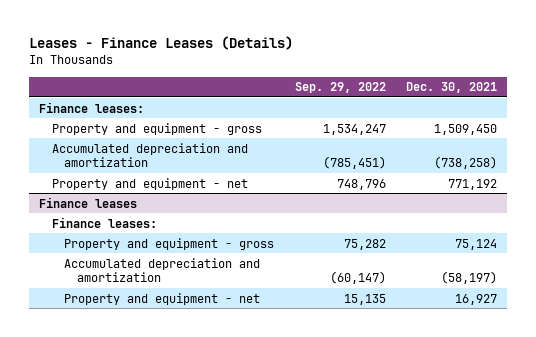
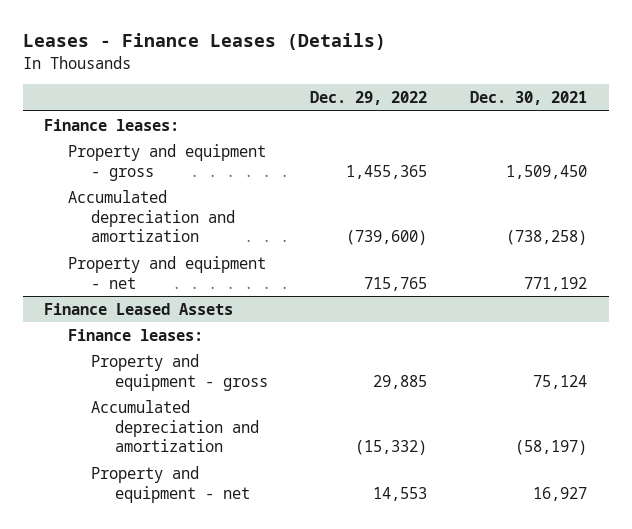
- | Sep. 29, 2022 | Dec. 30, 2021
+ | Dec. 29, 2022 | Dec. 30, 2021
- Finance leases
+ Finance Leased Assets

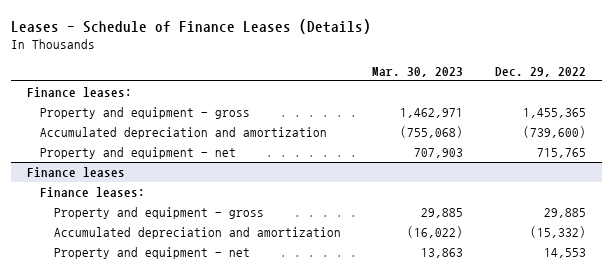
- Leases - Finance Leases (Details)
+ Leases - Schedule of Finance Leases (Details)
- | Dec. 29, 2022 | Dec. 30, 2021
+ | Mar. 30, 2023 | Dec. 29, 2022
- Finance Leased Assets
+ Finance leases

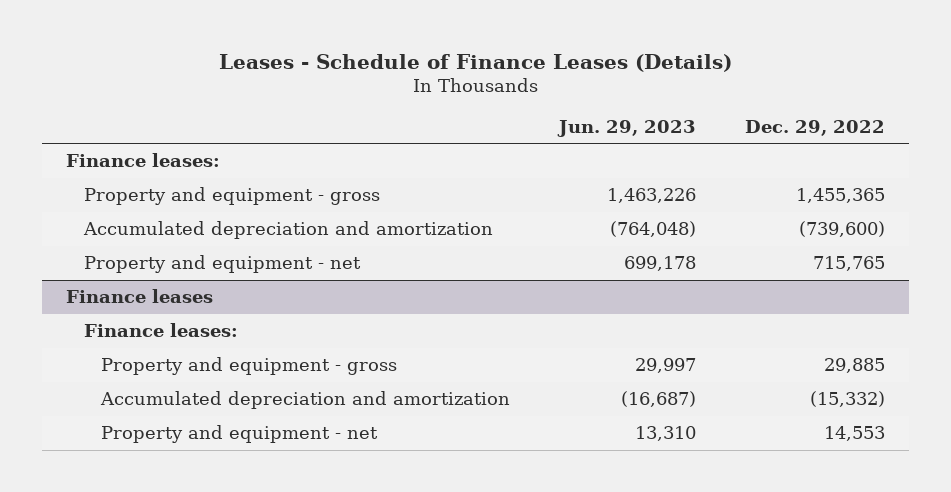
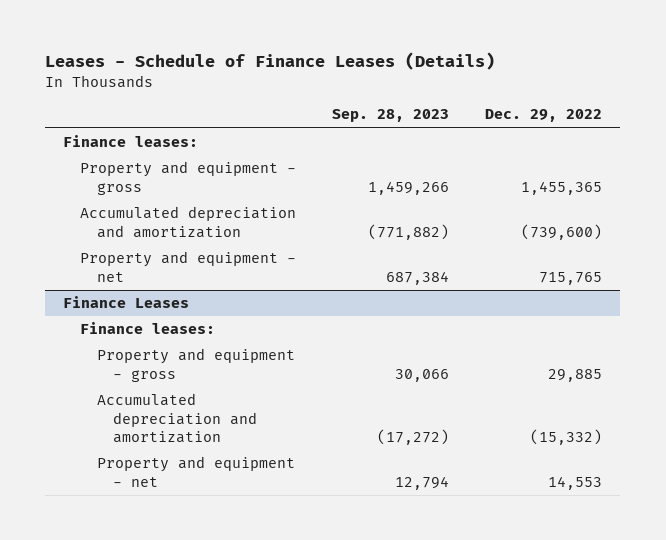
- | Jun. 29, 2023 | Dec. 29, 2022
+ | Sep. 28, 2023 | Dec. 29, 2022
- Finance leases
+ Finance Leases

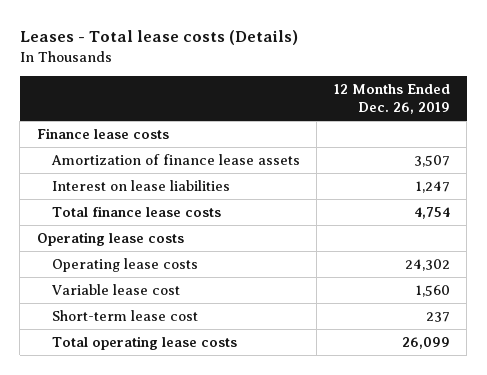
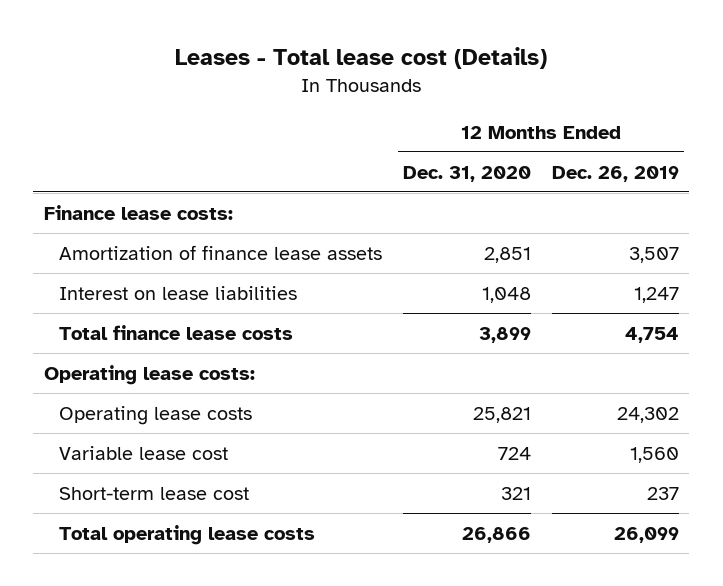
- Leases - Total lease costs (Details)
+ Leases - Total lease cost (Details)
- | 12 Months Ended Dec. 26, 2019
+ | 12 Months Ended Dec. 31, 2020 | 12 Months Ended Dec. 26, 2019
- Finance lease costs
+ Finance lease costs:
- Operating lease costs
+ Operating lease costs:

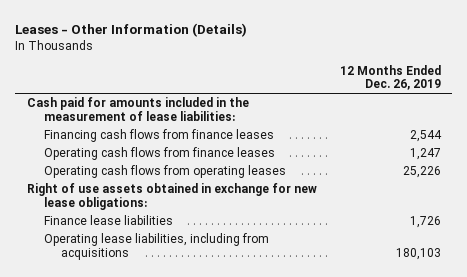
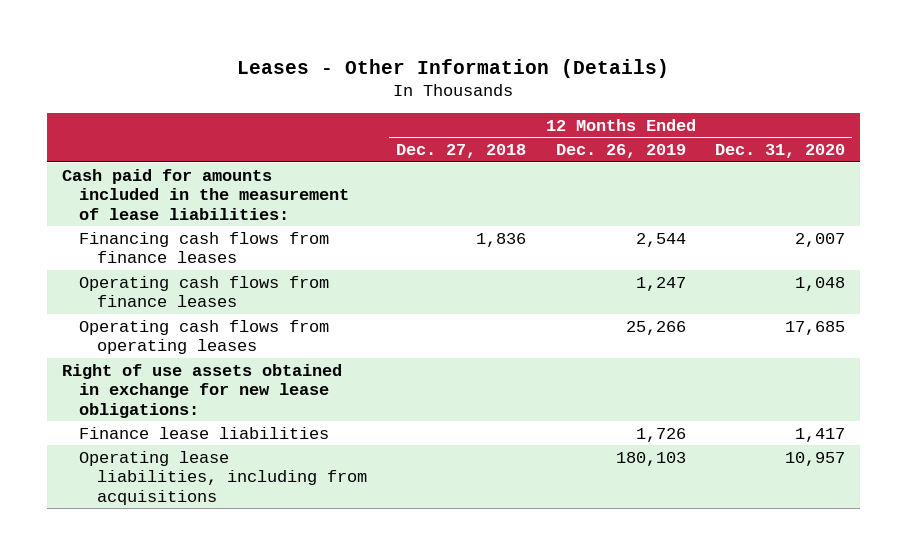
- | 12 Months Ended Dec. 26, 2019
+ | 12 Months Ended Dec. 27, 2018 | 12 Months Ended Dec. 26, 2019 | 12 Months Ended Dec. 31, 2020
- Operating cash flows from operating leases | 25,226
+ Operating cash flows from operating leases | | 25,266 | 17,685

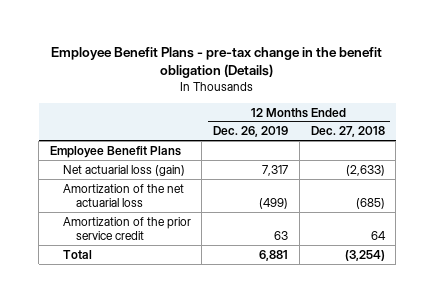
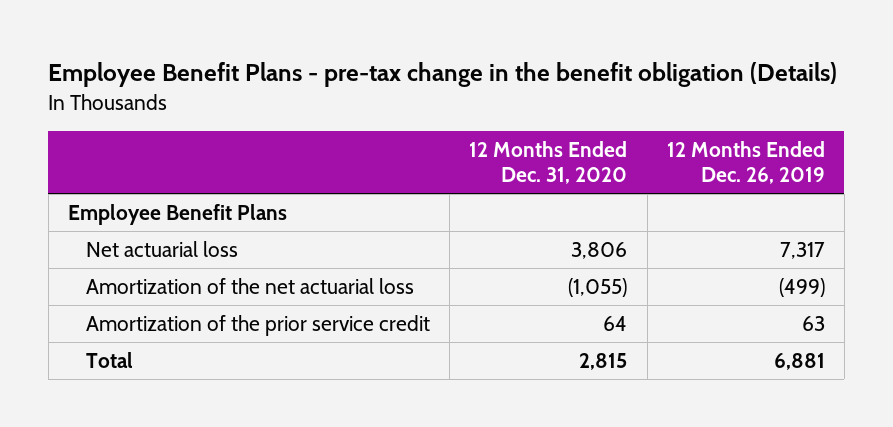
- | 12 Months Ended Dec. 26, 2019 | 12 Months Ended Dec. 27, 2018
+ | 12 Months Ended Dec. 31, 2020 | 12 Months Ended Dec. 26, 2019
- Net actuarial loss (gain) | 7,317 | (2,633)
+ Net actuarial loss | 3,806 | 7,317

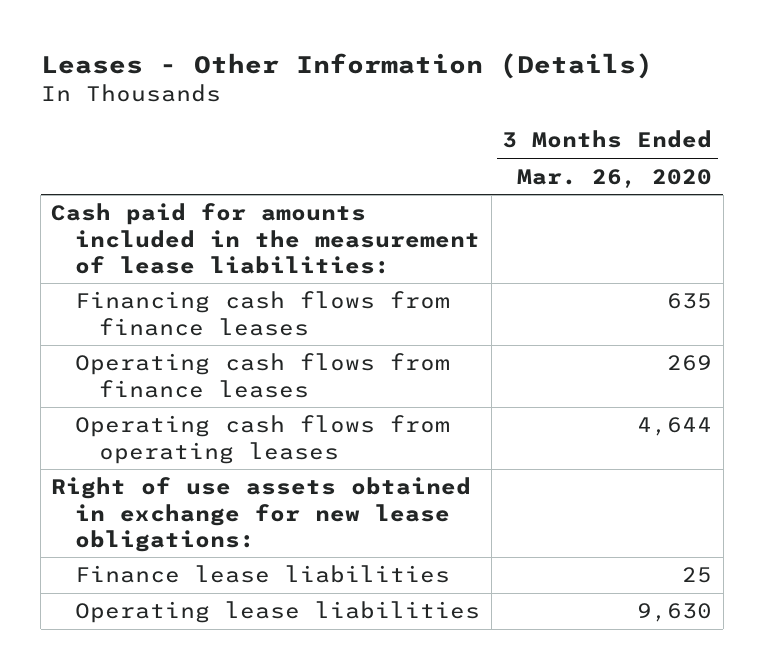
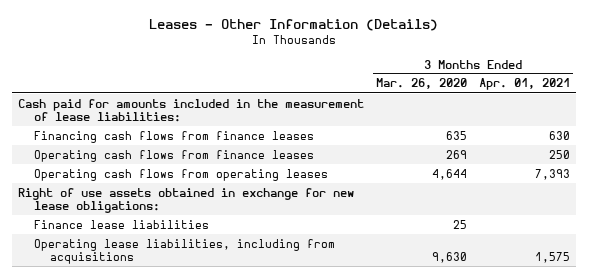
- | 3 Months Ended Mar. 26, 2020
+ | 3 Months Ended Mar. 26, 2020 | 3 Months Ended Apr. 01, 2021
- Operating lease liabilities | 9,630
+ Operating lease liabilities, including from acquisitions | 9,630 | 1,575

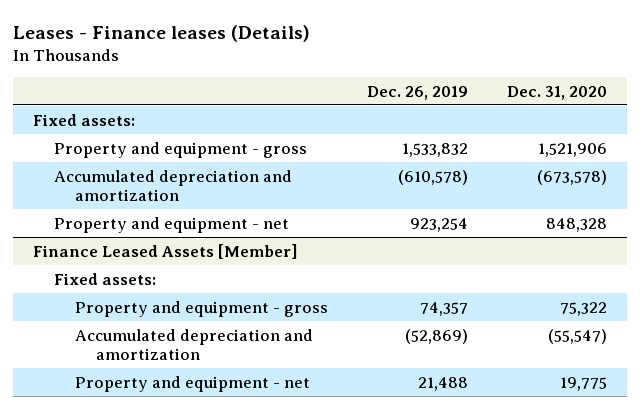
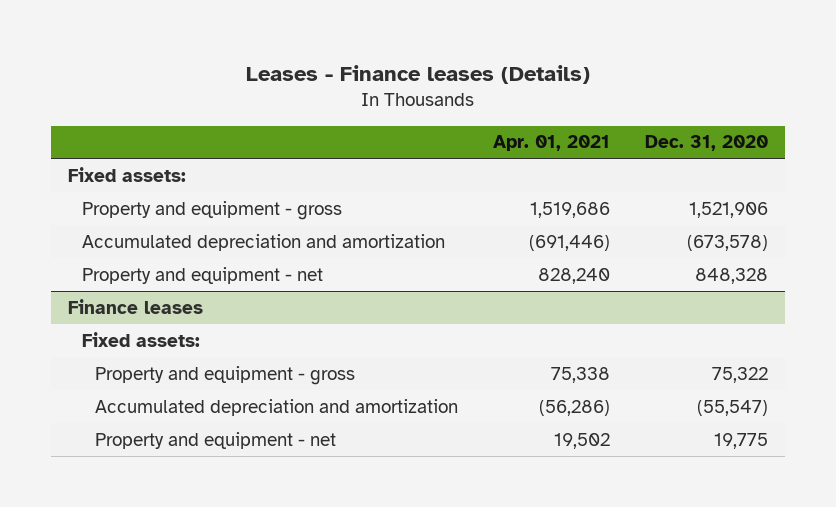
- | Dec. 26, 2019 | Dec. 31, 2020
+ | Apr. 01, 2021 | Dec. 31, 2020
- Finance Leased Assets [Member]
+ Finance leases

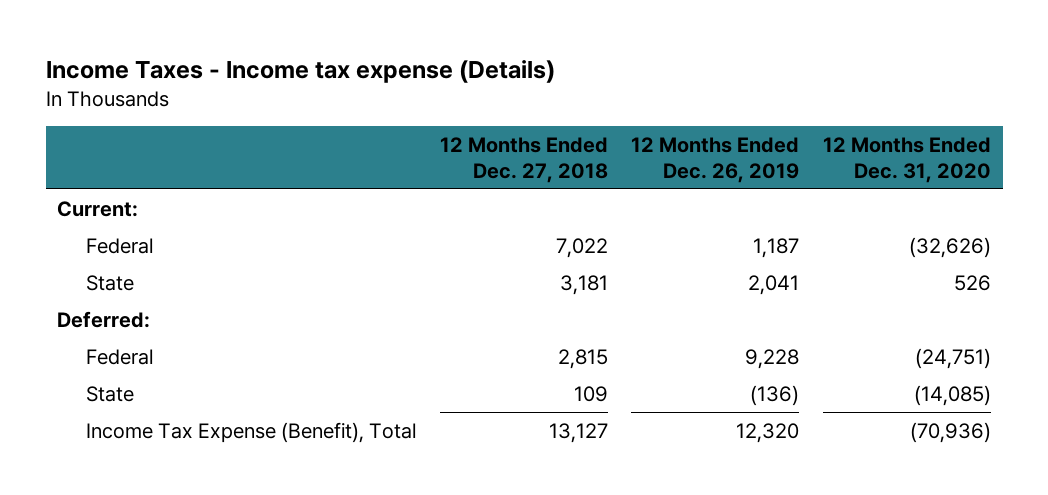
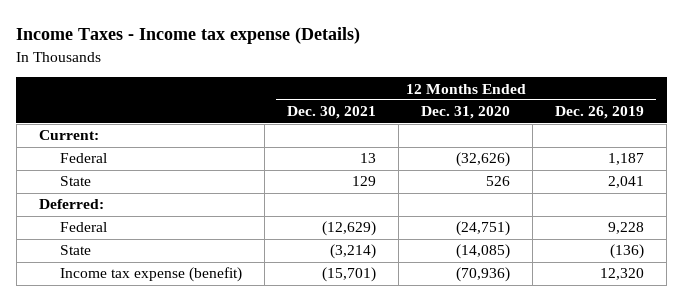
- | 12 Months Ended Dec. 27, 2018 | 12 Months Ended Dec. 26, 2019 | 12 Months Ended Dec. 31, 2020
+ | 12 Months Ended Dec. 30, 2021 | 12 Months Ended Dec. 31, 2020 | 12 Months Ended Dec. 26, 2019
- Income Tax Expense (Benefit), Total | 13,127 | 12,320 | (70,936)
+ Income tax expense (benefit) | (15,701) | (70,936) | 12,320

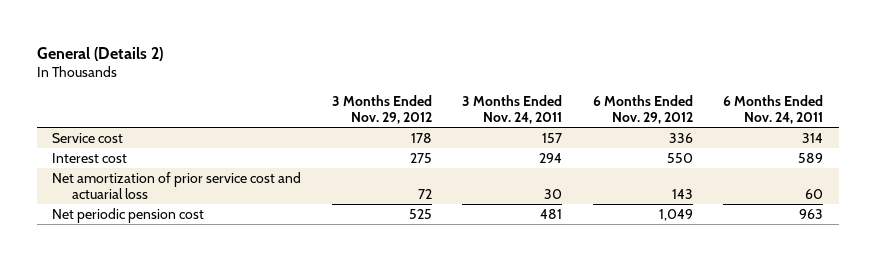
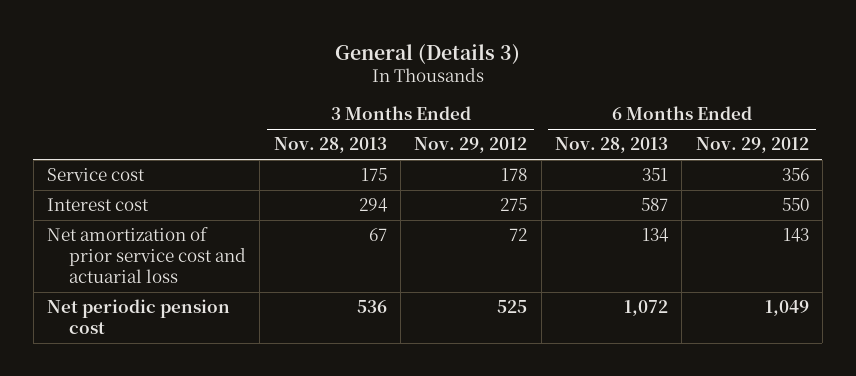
- General (Details 2)
+ General (Details 3)
- | 3 Months Ended Nov. 29, 2012 | 3 Months Ended Nov. 24, 2011 | 6 Months Ended Nov. 29, 2012 | 6 Months Ended Nov. 24, 2011
+ | 3 Months Ended Nov. 28, 2013 | 3 Months Ended Nov. 29, 2012 | 6 Months Ended Nov. 28, 2013 | 6 Months Ended Nov. 29, 2012
- Service cost | 178 | 157 | 336 | 314
+ Service cost | 175 | 178 | 351 | 356

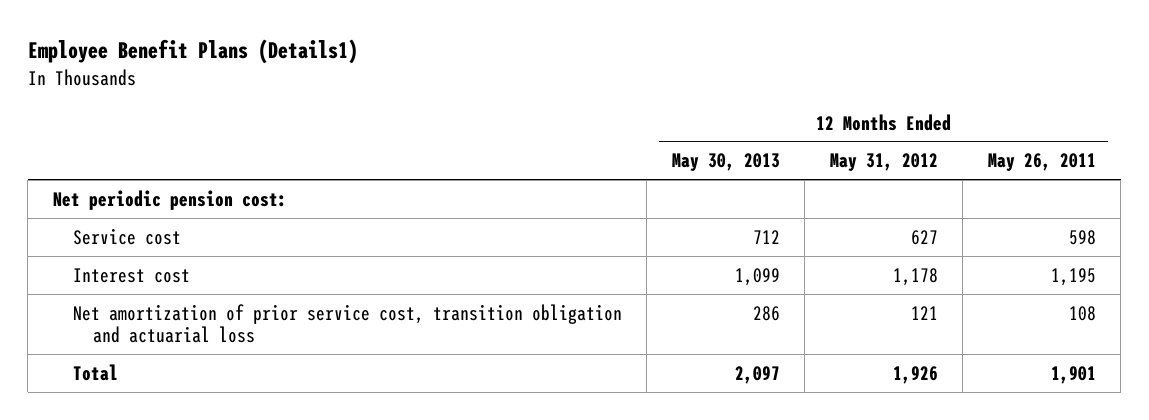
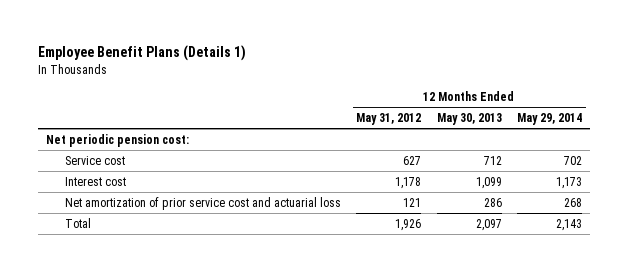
- Employee Benefit Plans (Details1)
+ Employee Benefit Plans (Details 1)
- | 12 Months Ended May 30, 2013 | 12 Months Ended May 31, 2012 | 12 Months Ended May 26, 2011
+ | 12 Months Ended May 31, 2012 | 12 Months Ended May 30, 2013 | 12 Months Ended May 29, 2014
- Net amortization of prior service cost, transition obligation and actuarial loss | 286 | 121 | 108
+ Net amortization of prior service cost and actuarial loss | 121 | 286 | 268

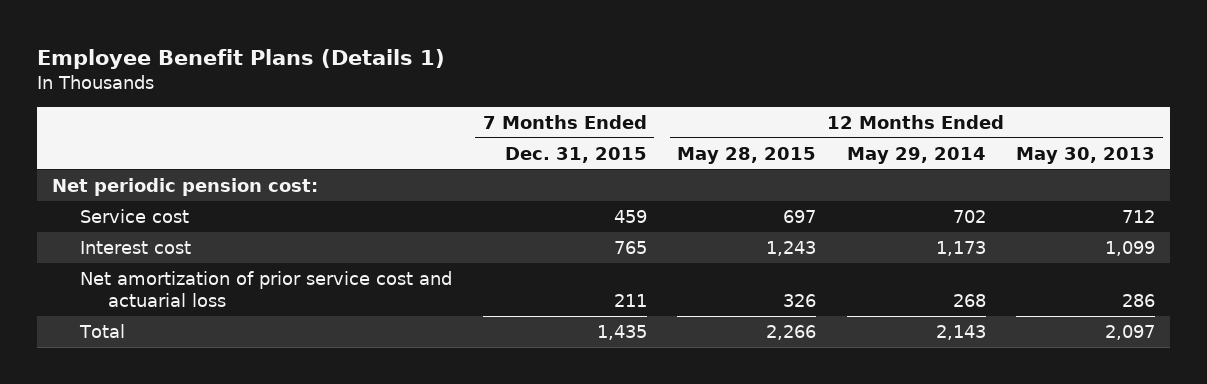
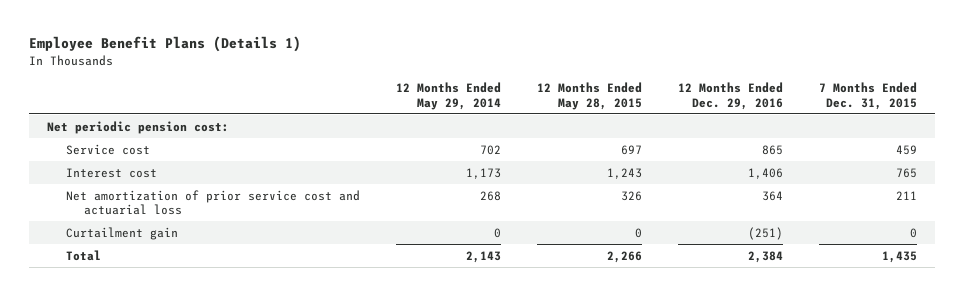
- | 7 Months Ended Dec. 31, 2015 | 12 Months Ended May 28, 2015 | 12 Months Ended May 29, 2014 | 12 Months Ended May 30, 2013
+ | 12 Months Ended May 29, 2014 | 12 Months Ended May 28, 2015 | 12 Months Ended Dec. 29, 2016 | 7 Months Ended Dec. 31, 2015
+ Curtailment gain | 0 | 0 | (251) | 0

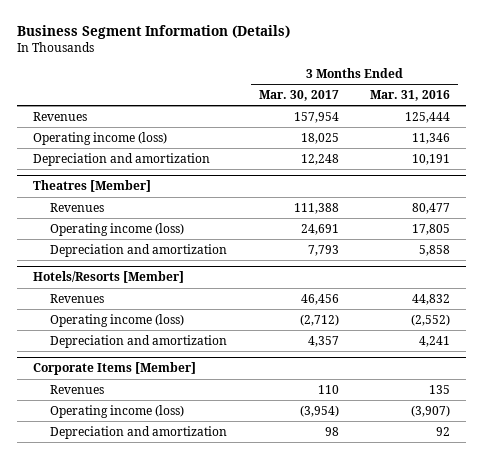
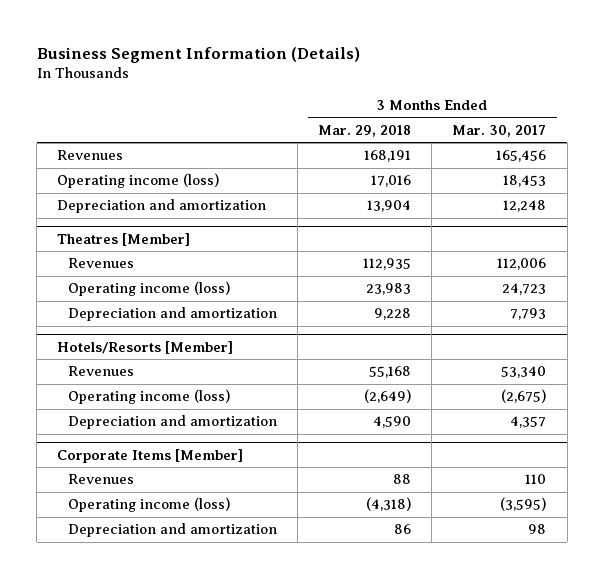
- | 3 Months Ended Mar. 30, 2017 | 3 Months Ended Mar. 31, 2016
+ | 3 Months Ended Mar. 29, 2018 | 3 Months Ended Mar. 30, 2017
- Revenues | 157,954 | 125,444
- Operating income (loss) | 18,025 | 11,346
+ Revenues | 168,191 | 165,456
+ Operating income (loss) | 17,016 | 18,453
@ Theatres [Member]
- Revenues | 111,388 | 80,477
- Operating income (loss) | 24,691 | 17,805
+ Revenues | 112,935 | 112,006
+ Operating income (loss) | 23,983 | 24,723
@ Hotels/Resorts [Member]
- Revenues | 46,456 | 44,832
- Operating income (loss) | (2,712) | (2,552)
+ Revenues | 55,168 | 53,340
+ Operating income (loss) | (2,649) | (2,675)
@ Corporate Items [Member]
- Operating income (loss) | (3,954) | (3,907)
+ Operating income (loss) | (4,318) | (3,595)

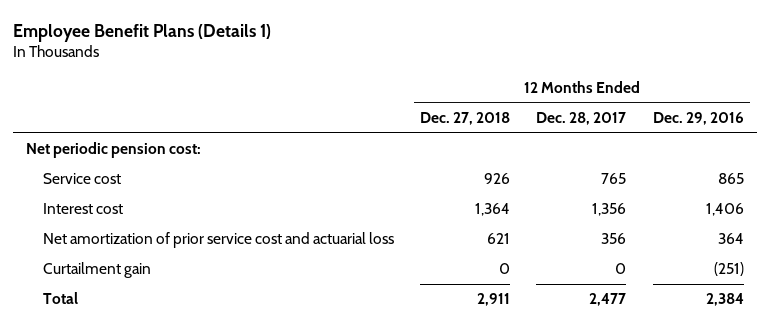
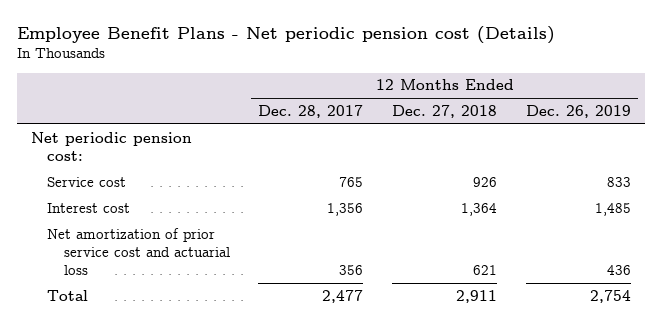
- Employee Benefit Plans (Details 1)
+ Employee Benefit Plans - Net periodic pension cost (Details)
- | 12 Months Ended Dec. 27, 2018 | 12 Months Ended Dec. 28, 2017 | 12 Months Ended Dec. 29, 2016
+ | 12 Months Ended Dec. 28, 2017 | 12 Months Ended Dec. 27, 2018 | 12 Months Ended Dec. 26, 2019
- Curtailment gain | 0 | 0 | (251)

